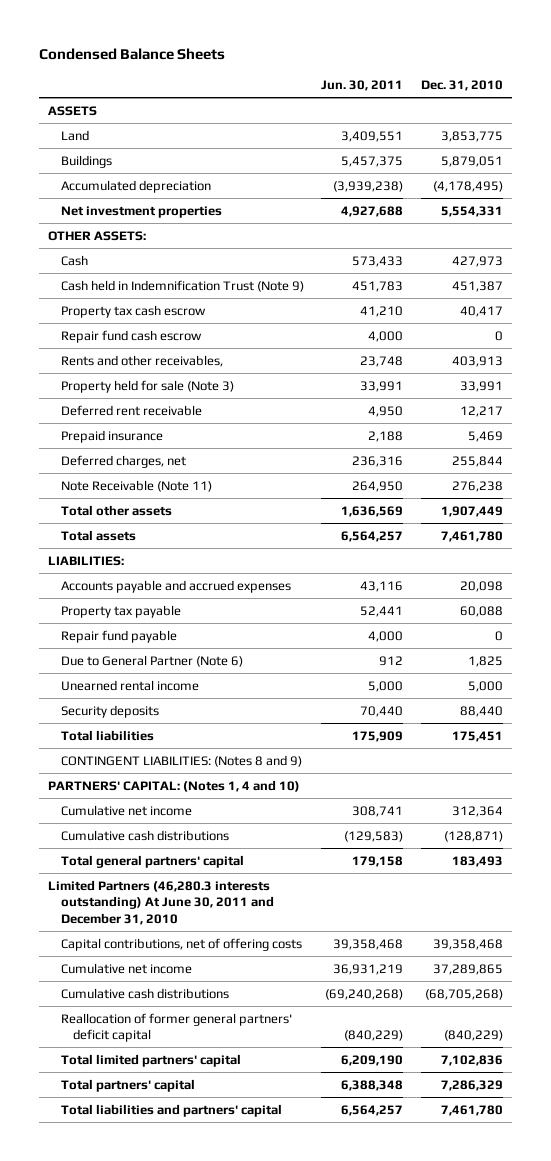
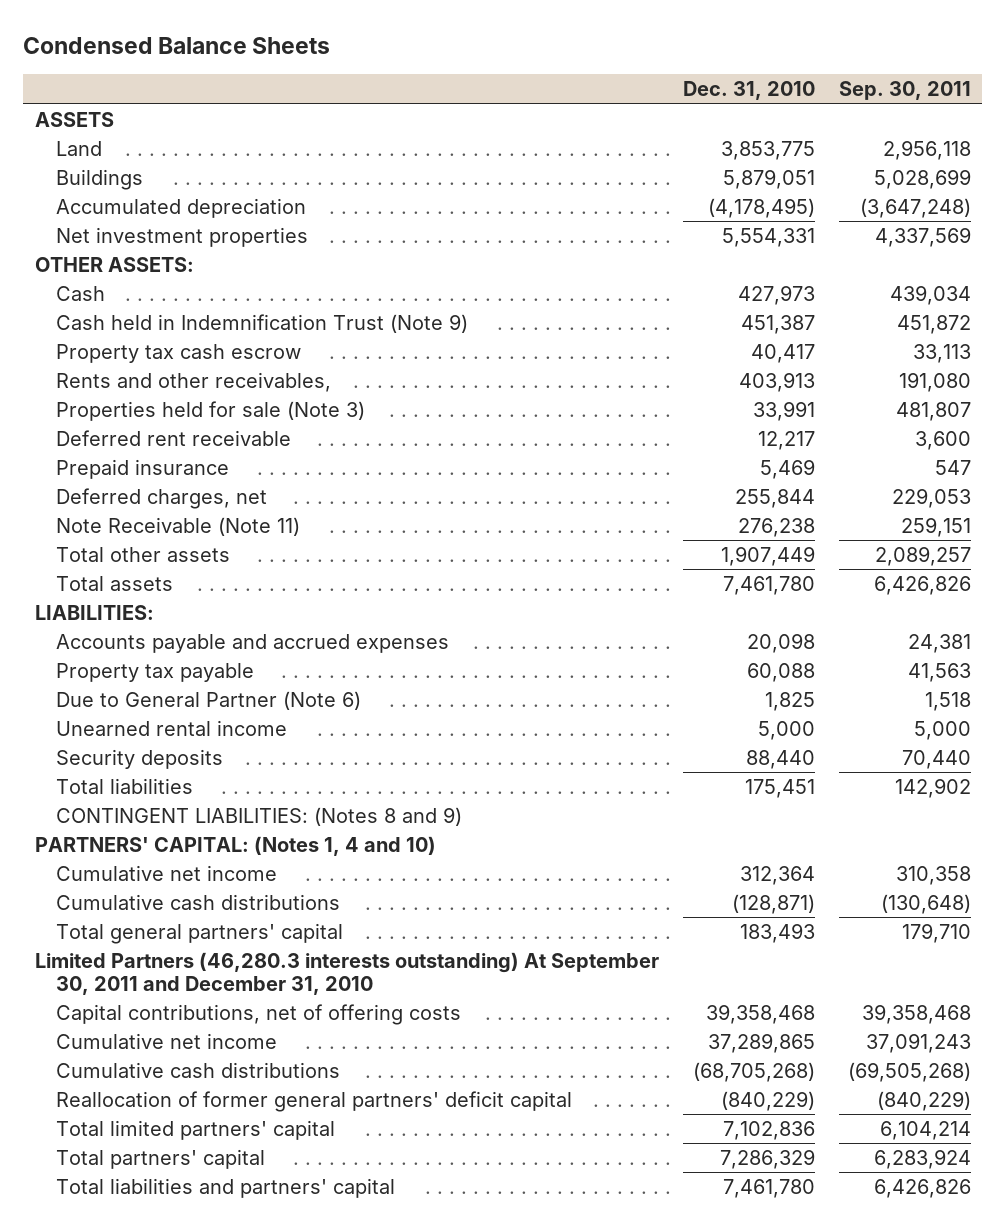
- | Jun. 30, 2011 | Dec. 31, 2010
+ | Dec. 31, 2010 | Sep. 30, 2011
- Repair fund cash escrow | 4,000 | 0
- Property held for sale (Note 3) | 33,991 | 33,991
+ Properties held for sale (Note 3) | 33,991 | 481,807
- Repair fund payable | 4,000 | 0
- Limited Partners (46,280.3 interests outstanding) At June 30, 2011 and December 31, 2010
+ Limited Partners (46,280.3 interests outstanding) At September 30, 2011 and December 31, 2010

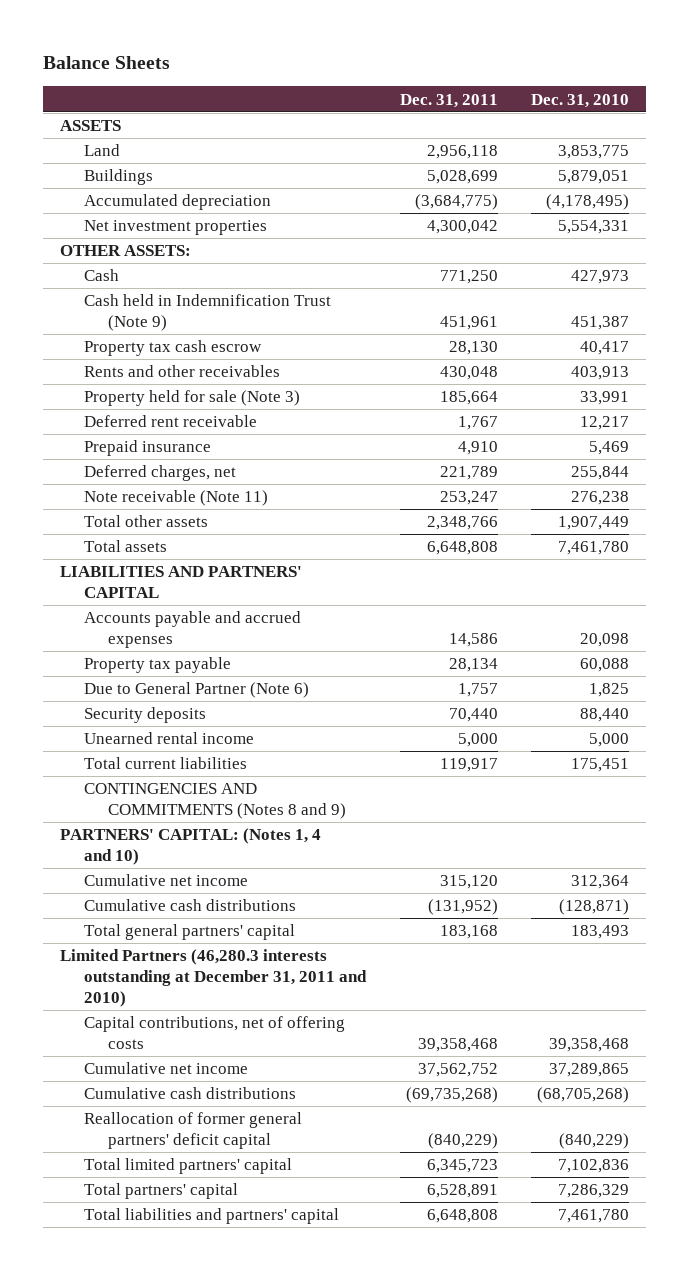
- Condensed Balance Sheets
+ Balance Sheets
- | Dec. 31, 2010 | Sep. 30, 2011
+ | Dec. 31, 2011 | Dec. 31, 2010
- Rents and other receivables, | 403,913 | 191,080
- Properties held for sale (Note 3) | 33,991 | 481,807
+ Rents and other receivables | 430,048 | 403,913
+ Property held for sale (Note 3) | 185,664 | 33,991
- Note Receivable (Note 11) | 276,238 | 259,151
+ Note receivable (Note 11) | 253,247 | 276,238
- LIABILITIES:
+ LIABILITIES AND PARTNERS' CAPITAL
- Total liabilities | 175,451 | 142,902
- CONTINGENT LIABILITIES: (Notes 8 and 9)
moved down: Unearned rental income | 5,000 | 5,000
+ Total current liabilities | 119,917 | 175,451
+ CONTINGENCIES AND COMMITMENTS (Notes 8 and 9)
- Limited Partners (46,280.3 interests outstanding) At September 30, 2011 and December 31, 2010
+ Limited Partners (46,280.3 interests outstanding at December 31, 2011 and 2010)

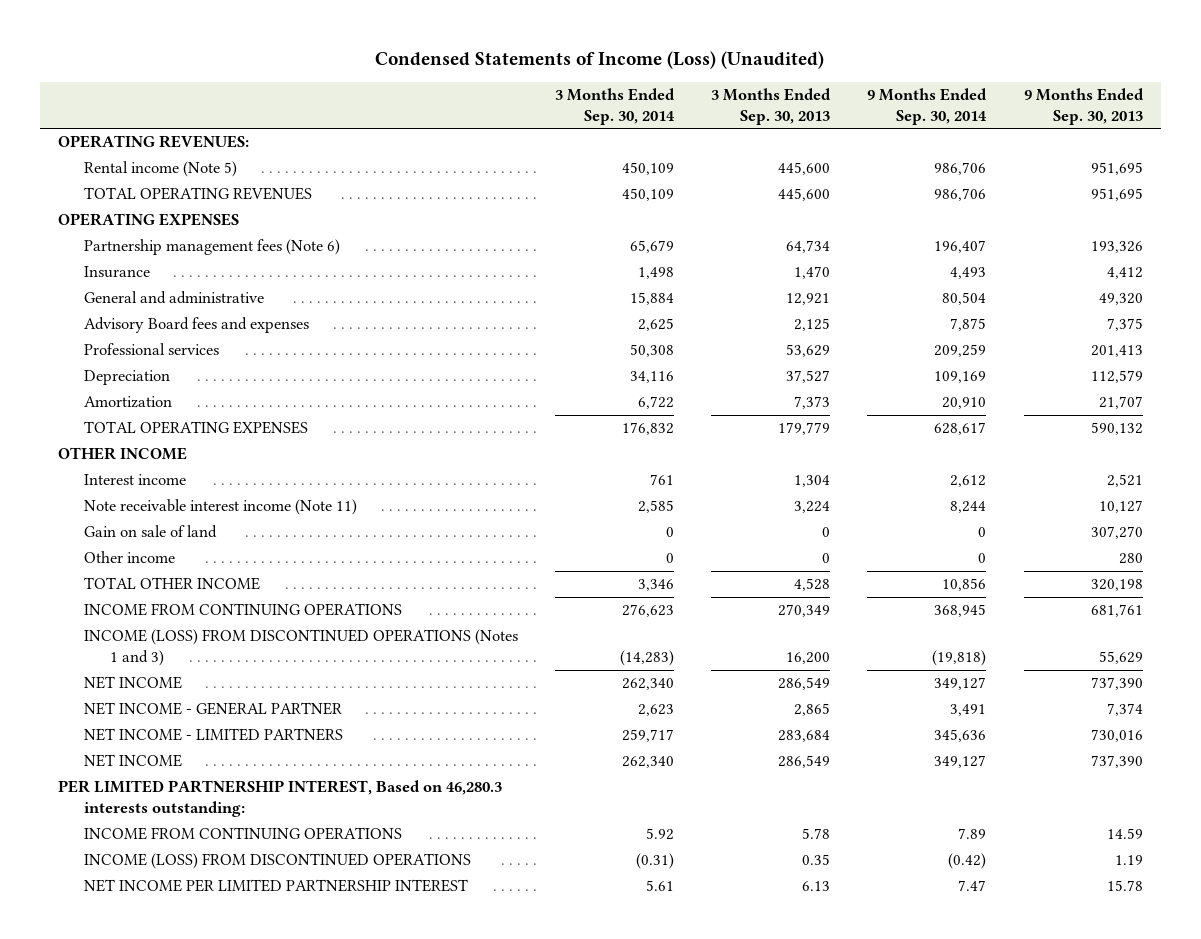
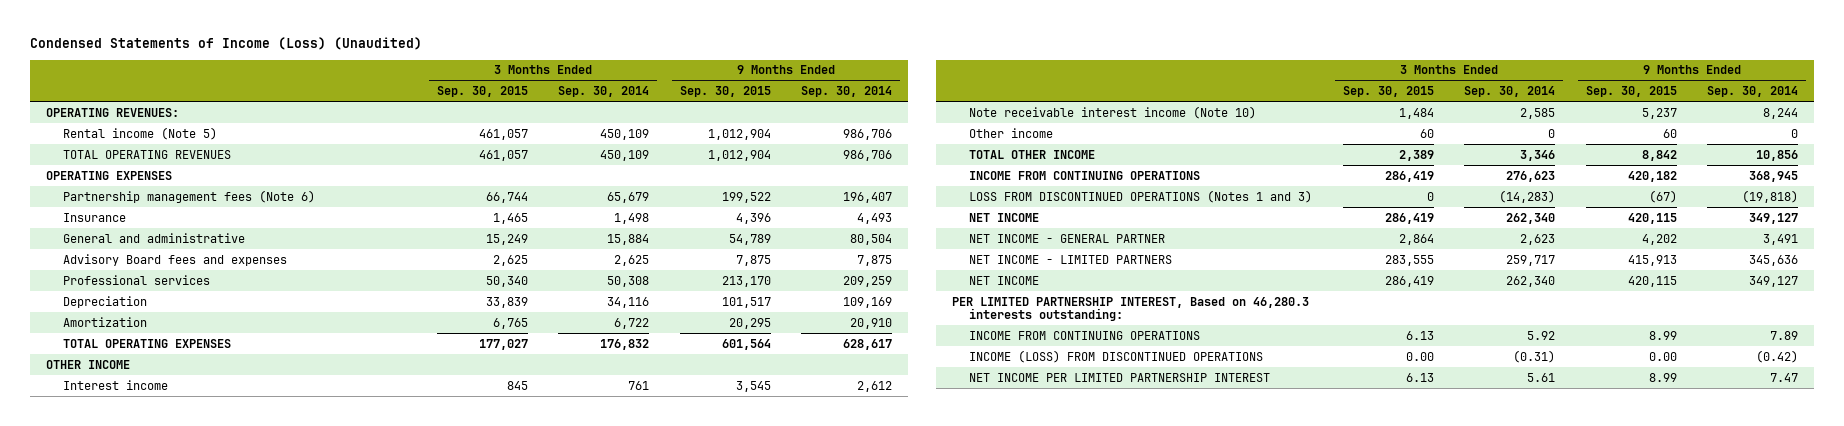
- | 3 Months Ended Sep. 30, 2014 | 3 Months Ended Sep. 30, 2013 | 9 Months Ended Sep. 30, 2014 | 9 Months Ended Sep. 30, 2013
+ | 3 Months Ended Sep. 30, 2015 | 3 Months Ended Sep. 30, 2014 | 9 Months Ended Sep. 30, 2015 | 9 Months Ended Sep. 30, 2014
- Note receivable interest income (Note 11) | 2,585 | 3,224 | 8,244 | 10,127
- Gain on sale of land | 0 | 0 | 0 | 307,270
+ Note receivable interest income (Note 10) | 1,484 | 2,585 | 5,237 | 8,244
- INCOME (LOSS) FROM DISCONTINUED OPERATIONS (Notes 1 and 3) | (14,283) | 16,200 | (19,818) | 55,629
+ LOSS FROM DISCONTINUED OPERATIONS (Notes 1 and 3) | 0 | (14,283) | (67) | (19,818)

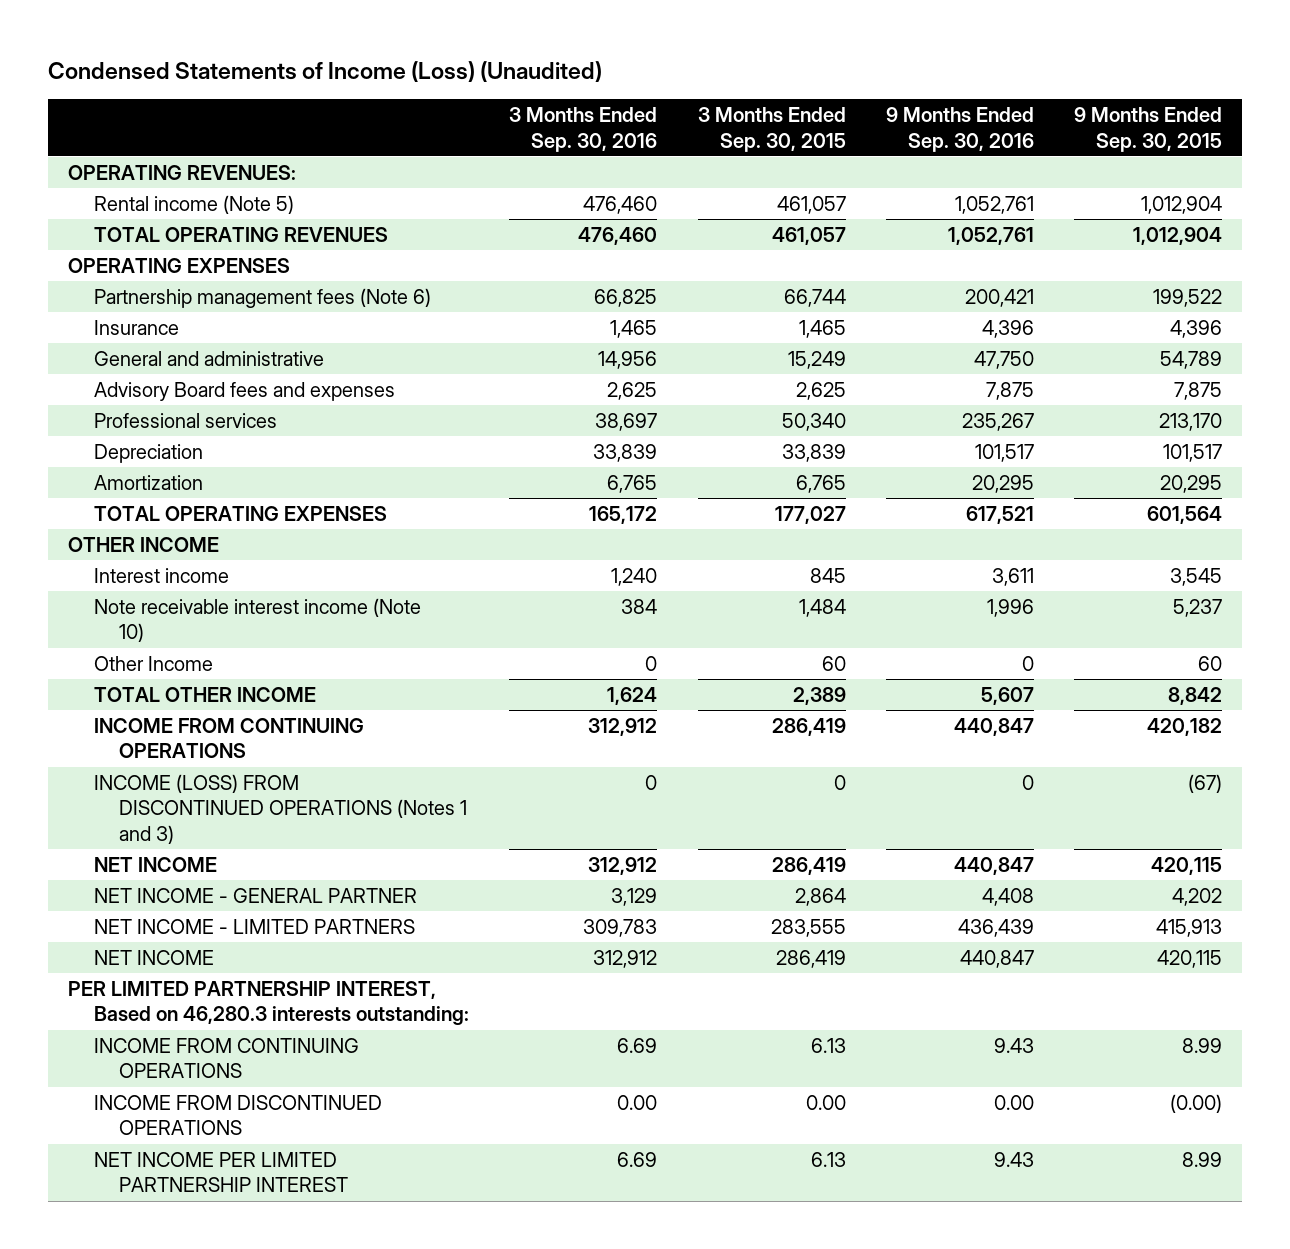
- | 3 Months Ended Sep. 30, 2015 | 3 Months Ended Sep. 30, 2014 | 9 Months Ended Sep. 30, 2015 | 9 Months Ended Sep. 30, 2014
+ | 3 Months Ended Sep. 30, 2016 | 3 Months Ended Sep. 30, 2015 | 9 Months Ended Sep. 30, 2016 | 9 Months Ended Sep. 30, 2015
- Other income | 60 | 0 | 60 | 0
+ Other Income | 0 | 60 | 0 | 60
- LOSS FROM DISCONTINUED OPERATIONS (Notes 1 and 3) | 0 | (14,283) | (67) | (19,818)
+ INCOME (LOSS) FROM DISCONTINUED OPERATIONS (Notes 1 and 3) | 0 | 0 | 0 | (67)
- INCOME (LOSS) FROM DISCONTINUED OPERATIONS | 0.00 | (0.31) | 0.00 | (0.42)
+ INCOME FROM DISCONTINUED OPERATIONS | 0.00 | 0.00 | 0.00 | (0.00)

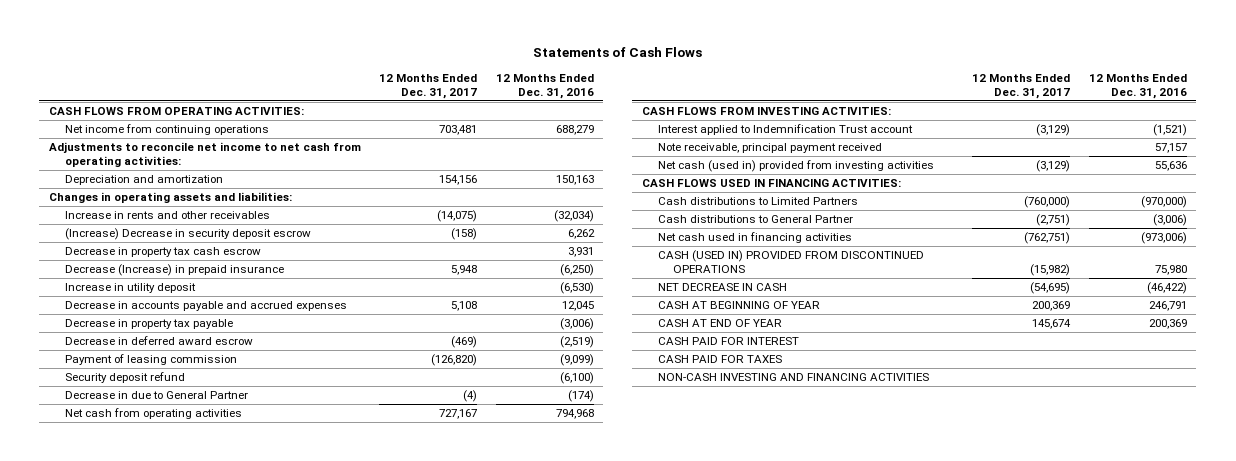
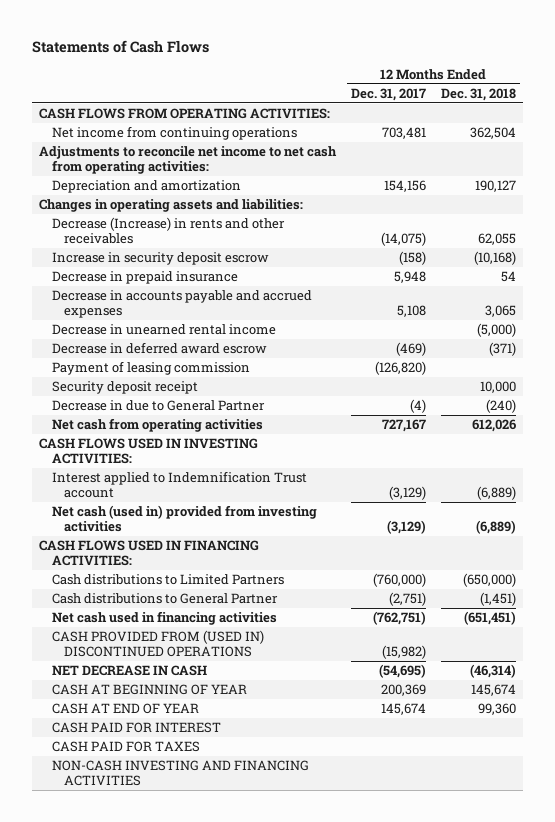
- | 12 Months Ended Dec. 31, 2017 | 12 Months Ended Dec. 31, 2016
+ | 12 Months Ended Dec. 31, 2017 | 12 Months Ended Dec. 31, 2018
- Increase in rents and other receivables | (14,075) | (32,034)
- (Increase) Decrease in security deposit escrow | (158) | 6,262
- Decrease in property tax cash escrow | | 3,931
- Decrease (Increase) in prepaid insurance | 5,948 | (6,250)
- Increase in utility deposit | | (6,530)
+ Decrease (Increase) in rents and other receivables | (14,075) | 62,055
+ Increase in security deposit escrow | (158) | (10,168)
+ Decrease in prepaid insurance | 5,948 | 54
- Decrease in property tax payable | | (3,006)
+ Decrease in unearned rental income | | (5,000)
- Security deposit refund | | (6,100)
+ Security deposit receipt | | 10,000
- CASH FLOWS FROM INVESTING ACTIVITIES:
+ CASH FLOWS USED IN INVESTING ACTIVITIES:
- Note receivable, principal payment received | | 57,157
- CASH (USED IN) PROVIDED FROM DISCONTINUED OPERATIONS | (15,982) | 75,980
+ CASH PROVIDED FROM (USED IN) DISCONTINUED OPERATIONS | (15,982) |

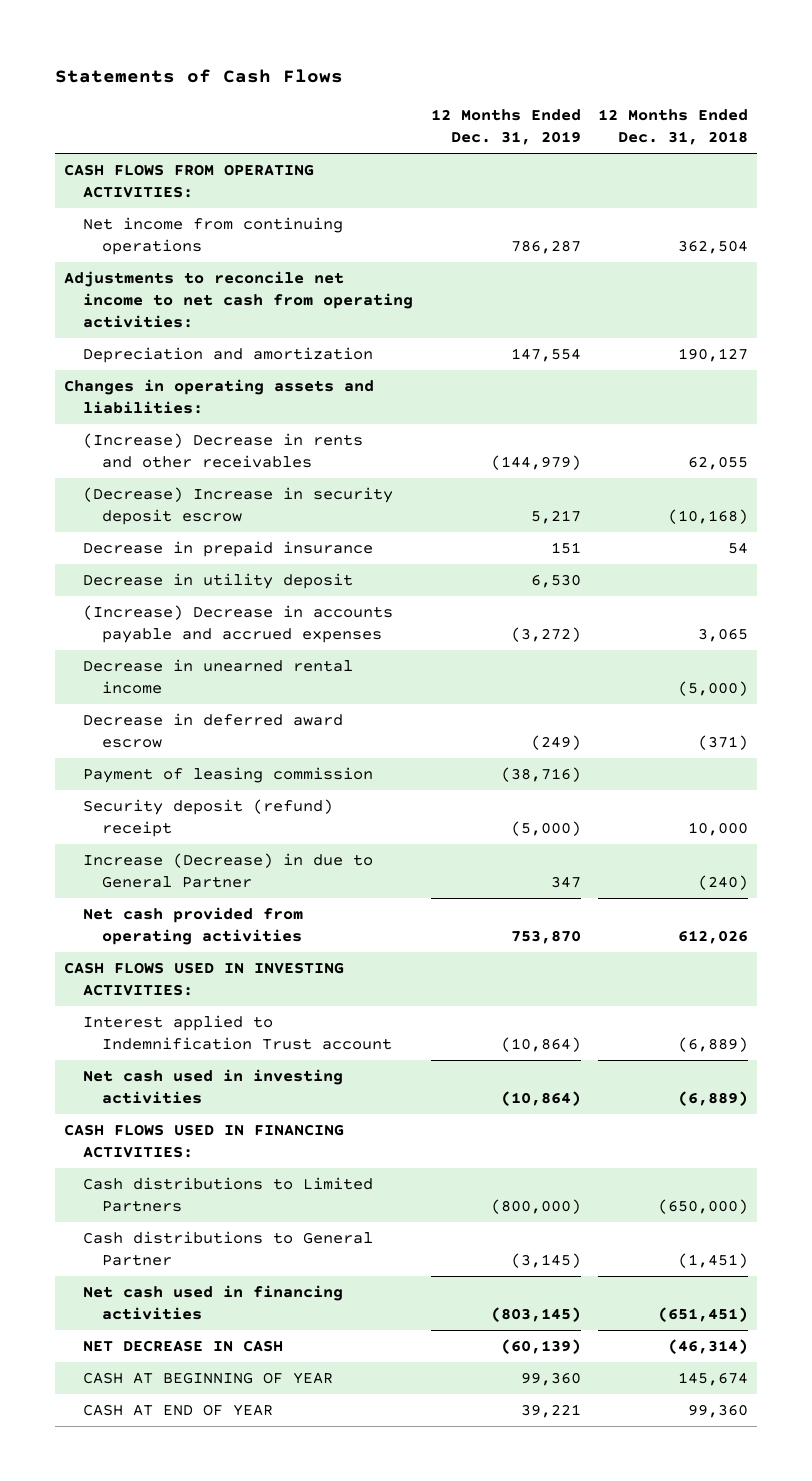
- | 12 Months Ended Dec. 31, 2017 | 12 Months Ended Dec. 31, 2018
+ | 12 Months Ended Dec. 31, 2019 | 12 Months Ended Dec. 31, 2018
- Decrease (Increase) in rents and other receivables | (14,075) | 62,055
- Increase in security deposit escrow | (158) | (10,168)
+ (Increase) Decrease in rents and other receivables | (144,979) | 62,055
+ (Decrease) Increase in security deposit escrow | 5,217 | (10,168)
- Decrease in accounts payable and accrued expenses | 5,108 | 3,065
+ Decrease in utility deposit | 6,530 |
+ (Increase) Decrease in accounts payable and accrued expenses | (3,272) | 3,065
- Security deposit receipt | | 10,000
- Decrease in due to General Partner | (4) | (240)
- Net cash from operating activities | 727,167 | 612,026
+ Security deposit (refund) receipt | (5,000) | 10,000
+ Increase (Decrease) in due to General Partner | 347 | (240)
+ Net cash provided from operating activities | 753,870 | 612,026
- Net cash (used in) provided from investing activities | (3,129) | (6,889)
+ Net cash used in investing activities | (10,864) | (6,889)
- CASH PROVIDED FROM (USED IN) DISCONTINUED OPERATIONS | (15,982) |
- CASH PAID FOR INTEREST
- CASH PAID FOR TAXES
- NON-CASH INVESTING AND FINANCING ACTIVITIES

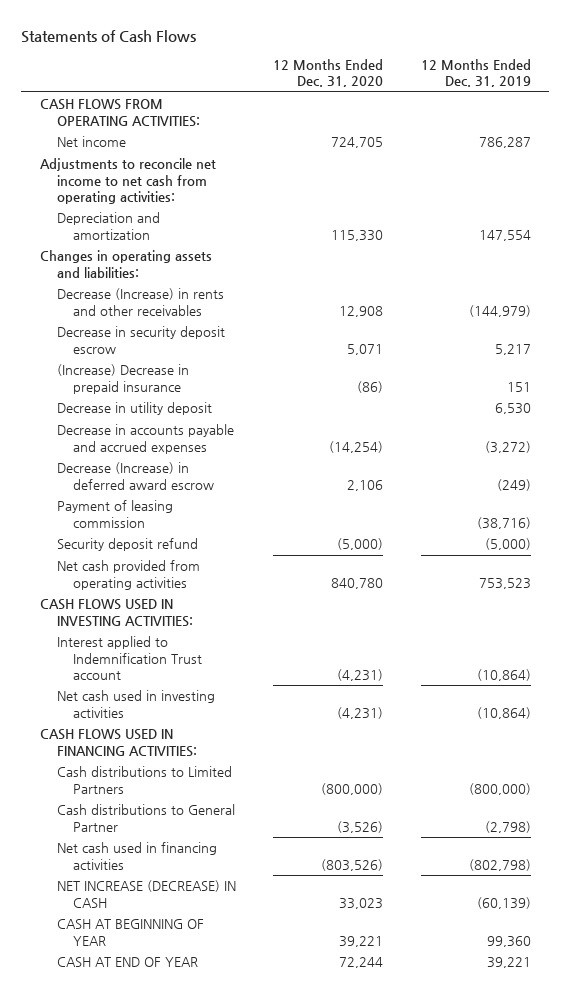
- | 12 Months Ended Dec. 31, 2019 | 12 Months Ended Dec. 31, 2018
+ | 12 Months Ended Dec. 31, 2020 | 12 Months Ended Dec. 31, 2019
- Net income from continuing operations | 786,287 | 362,504
+ Net income | 724,705 | 786,287
- (Increase) Decrease in rents and other receivables | (144,979) | 62,055
- (Decrease) Increase in security deposit escrow | 5,217 | (10,168)
- Decrease in prepaid insurance | 151 | 54
+ Decrease (Increase) in rents and other receivables | 12,908 | (144,979)
+ Decrease in security deposit escrow | 5,071 | 5,217
+ (Increase) Decrease in prepaid insurance | (86) | 151
- (Increase) Decrease in accounts payable and accrued expenses | (3,272) | 3,065
- Decrease in unearned rental income | | (5,000)
- Decrease in deferred award escrow | (249) | (371)
+ Decrease in accounts payable and accrued expenses | (14,254) | (3,272)
+ Decrease (Increase) in deferred award escrow | 2,106 | (249)
- Security deposit (refund) receipt | (5,000) | 10,000
- Increase (Decrease) in due to General Partner | 347 | (240)
- Net cash provided from operating activities | 753,870 | 612,026
+ Security deposit refund | (5,000) | (5,000)
+ Net cash provided from operating activities | 840,780 | 753,523
- Cash distributions to General Partner | (3,145) | (1,451)
- Net cash used in financing activities | (803,145) | (651,451)
- NET DECREASE IN CASH | (60,139) | (46,314)
+ Cash distributions to General Partner | (3,526) | (2,798)
+ Net cash used in financing activities | (803,526) | (802,798)
+ NET INCREASE (DECREASE) IN CASH | 33,023 | (60,139)

